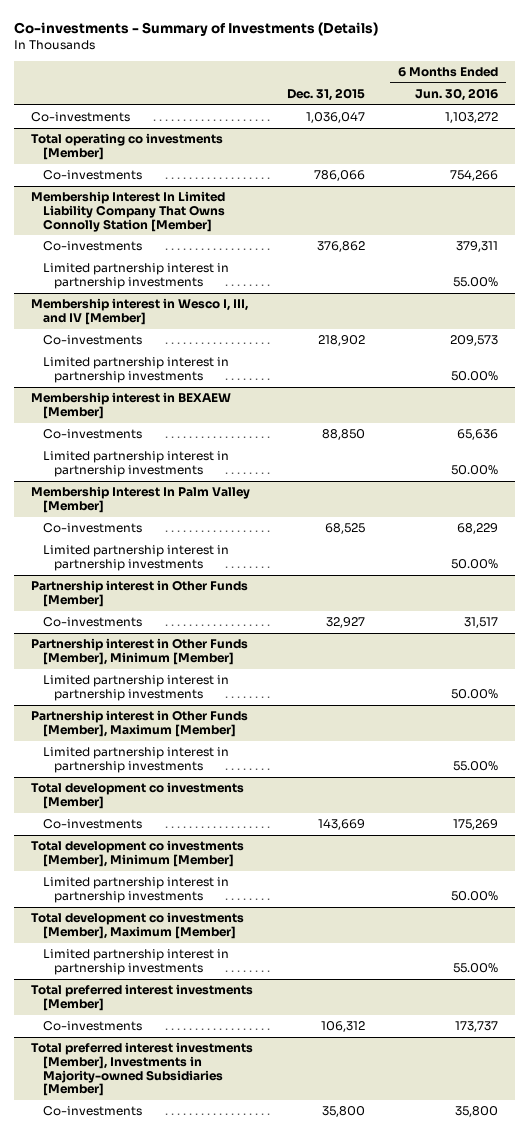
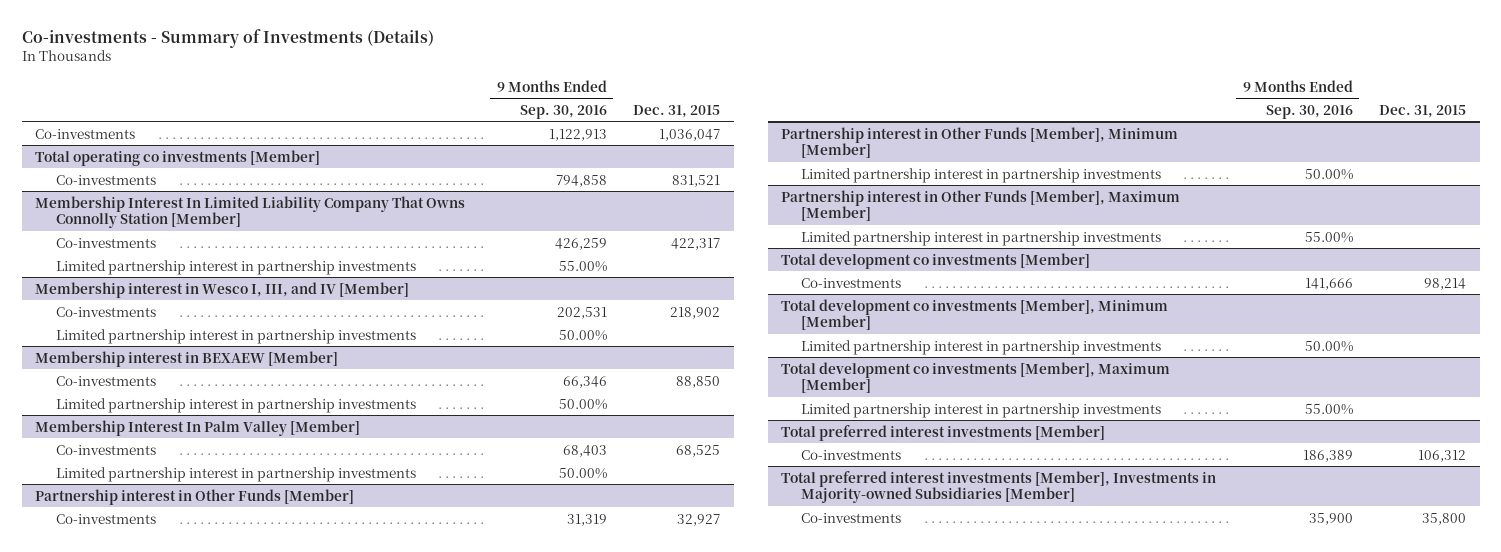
- | Dec. 31, 2015 | 6 Months Ended Jun. 30, 2016
+ | 9 Months Ended Sep. 30, 2016 | Dec. 31, 2015
@ Total operating co investments [Member]
- Co-investments | 786,066 | 754,266
+ Co-investments | 794,858 | 831,521
@ Membership Interest In Limited Liability Company That Owns Connolly Station [Member]
- Co-investments | 376,862 | 379,311
+ Co-investments | 426,259 | 422,317
@ Total development co investments [Member]
- Co-investments | 143,669 | 175,269
+ Co-investments | 141,666 | 98,214

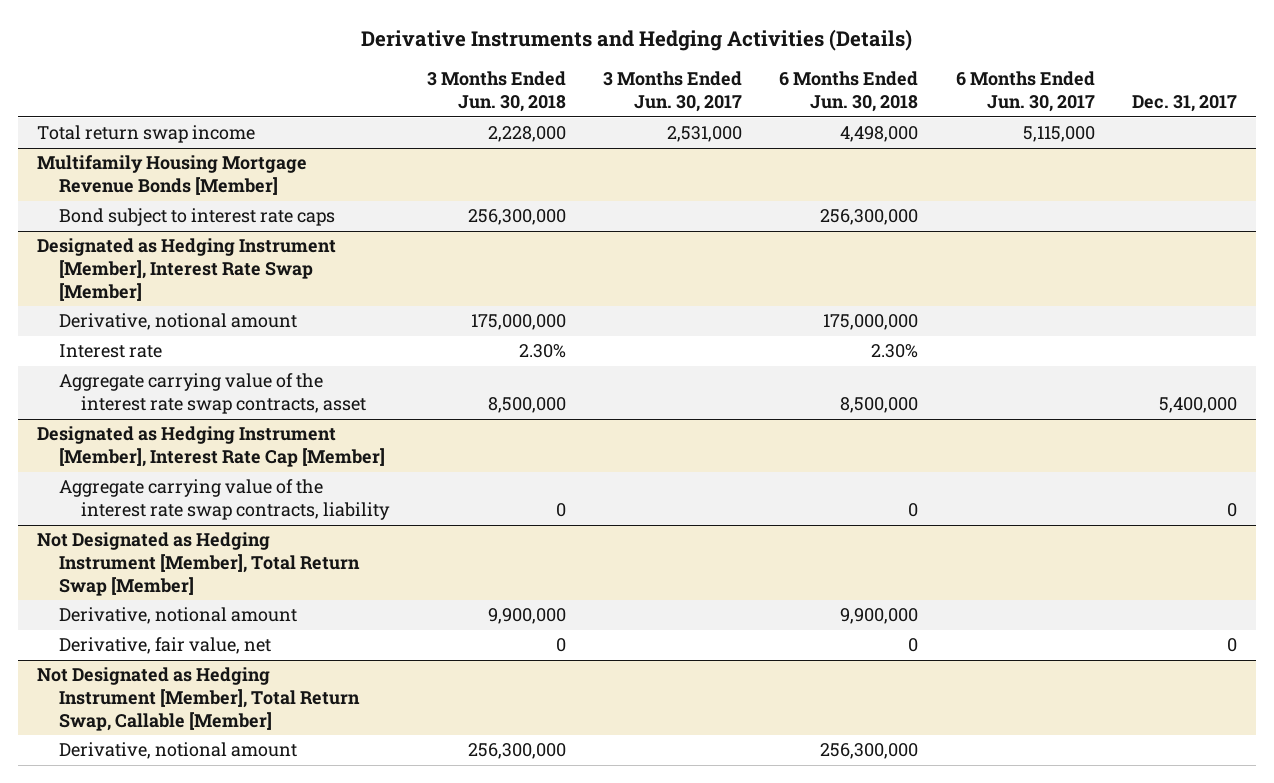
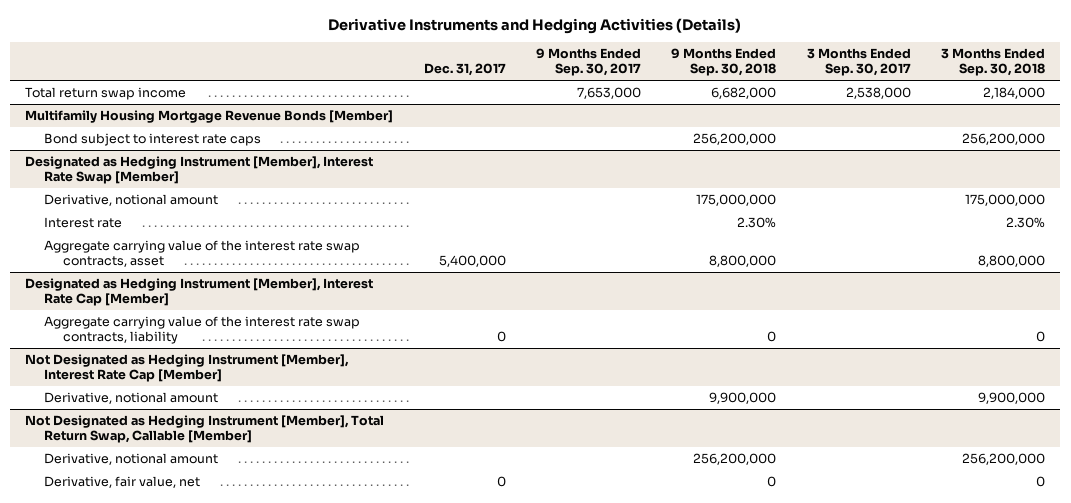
- | 3 Months Ended Jun. 30, 2018 | 3 Months Ended Jun. 30, 2017 | 6 Months Ended Jun. 30, 2018 | 6 Months Ended Jun. 30, 2017 | Dec. 31, 2017
+ | Dec. 31, 2017 | 9 Months Ended Sep. 30, 2017 | 9 Months Ended Sep. 30, 2018 | 3 Months Ended Sep. 30, 2017 | 3 Months Ended Sep. 30, 2018
- Not Designated as Hedging Instrument [Member], Total Return Swap [Member]
- Derivative, notional amount | 9,900,000 | | 9,900,000 | |
- Derivative, fair value, net | 0 | | 0 | | 0
+ Not Designated as Hedging Instrument [Member], Interest Rate Cap [Member]
+ Derivative, notional amount | | | 9,900,000 | | 9,900,000
@ Not Designated as Hedging Instrument [Member], Total Return Swap, Callable [Member]
+ Derivative, fair value, net | 0 | | 0 | | 0

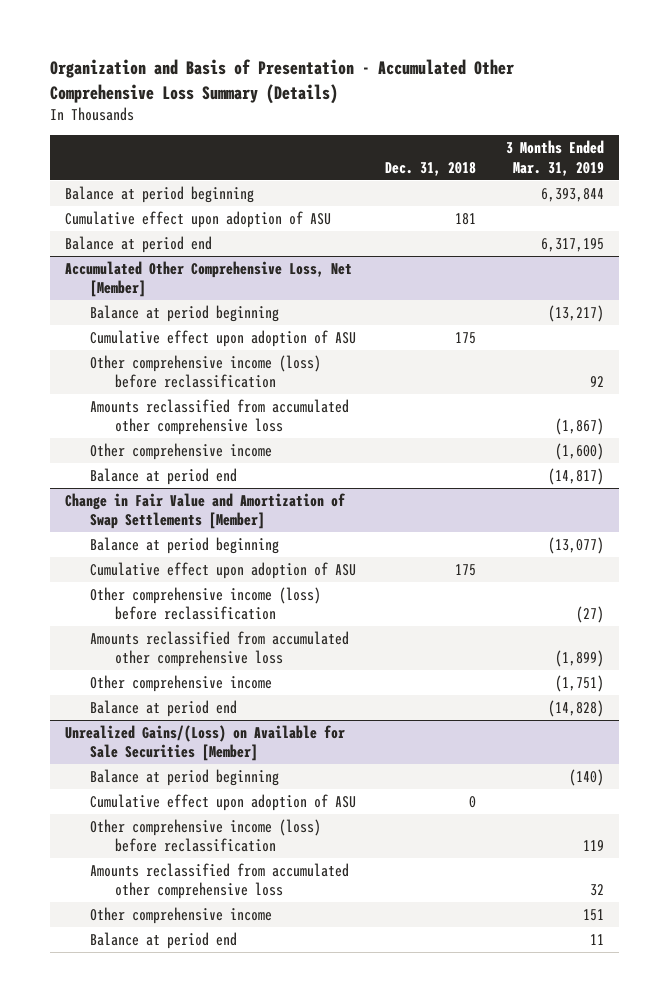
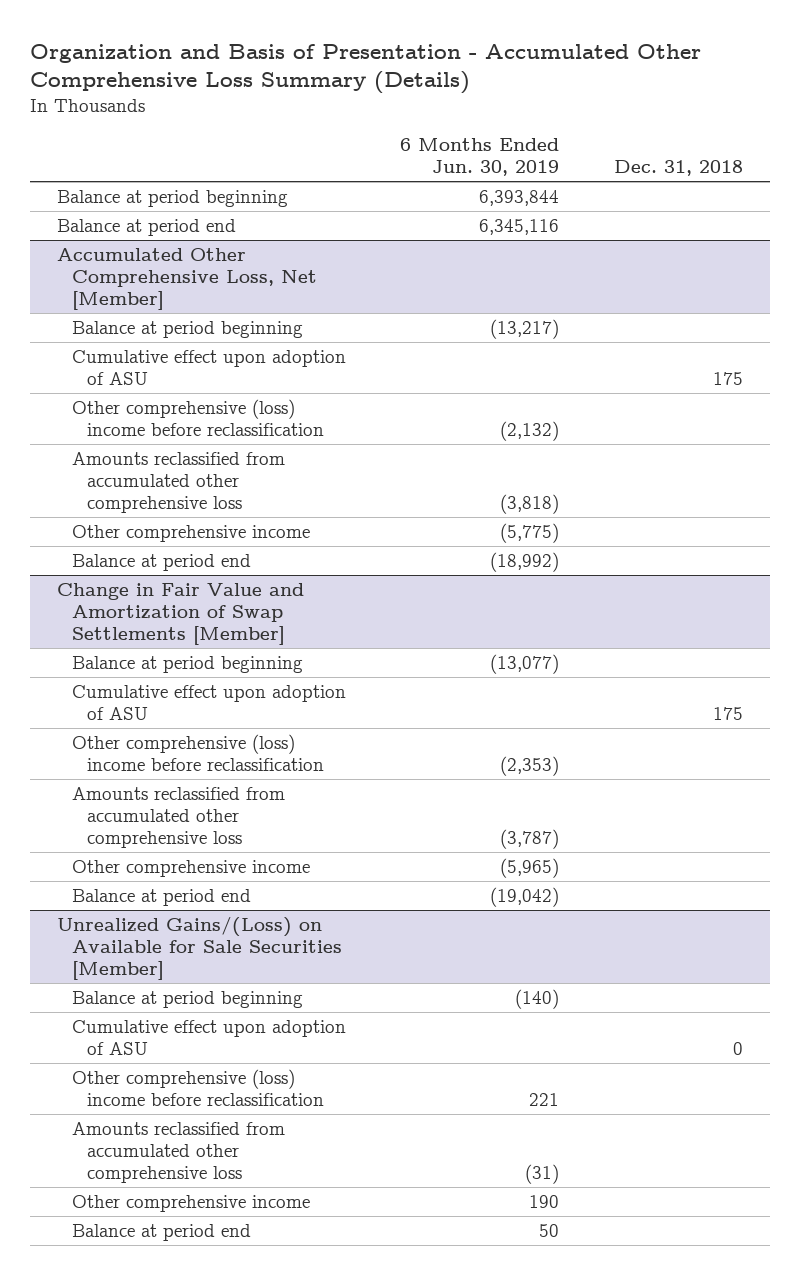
- | Dec. 31, 2018 | 3 Months Ended Mar. 31, 2019
+ | 6 Months Ended Jun. 30, 2019 | Dec. 31, 2018
- Cumulative effect upon adoption of ASU | 181 |
@ Accumulated Other Comprehensive Loss, Net [Member]
- Other comprehensive income (loss) before reclassification | | 92
+ Other comprehensive (loss) income before reclassification | (2,132) |
@ Change in Fair Value and Amortization of Swap Settlements [Member]
- Other comprehensive income (loss) before reclassification | | (27)
+ Other comprehensive (loss) income before reclassification | (2,353) |
@ Unrealized Gains/(Loss) on Available for Sale Securities [Member]
- Other comprehensive income (loss) before reclassification | | 119
+ Other comprehensive (loss) income before reclassification | 221 |

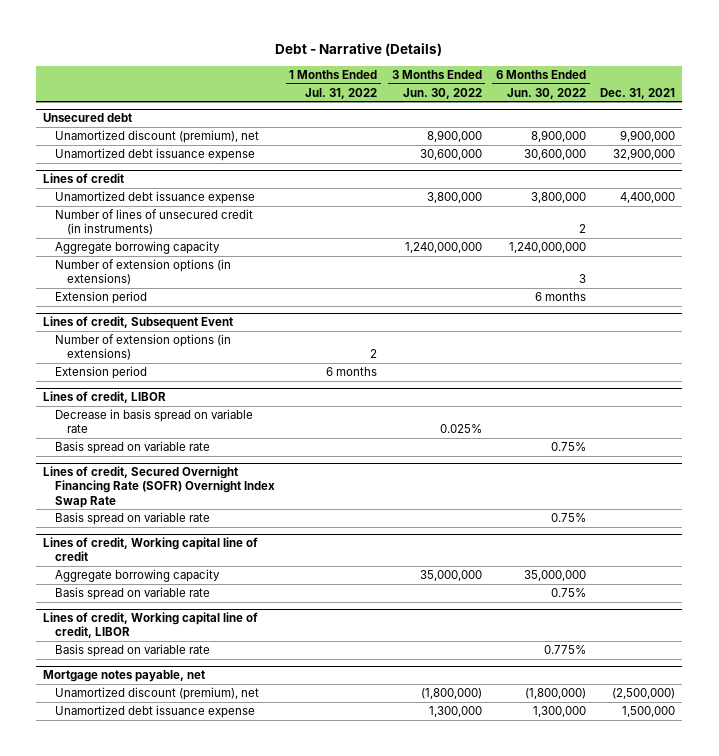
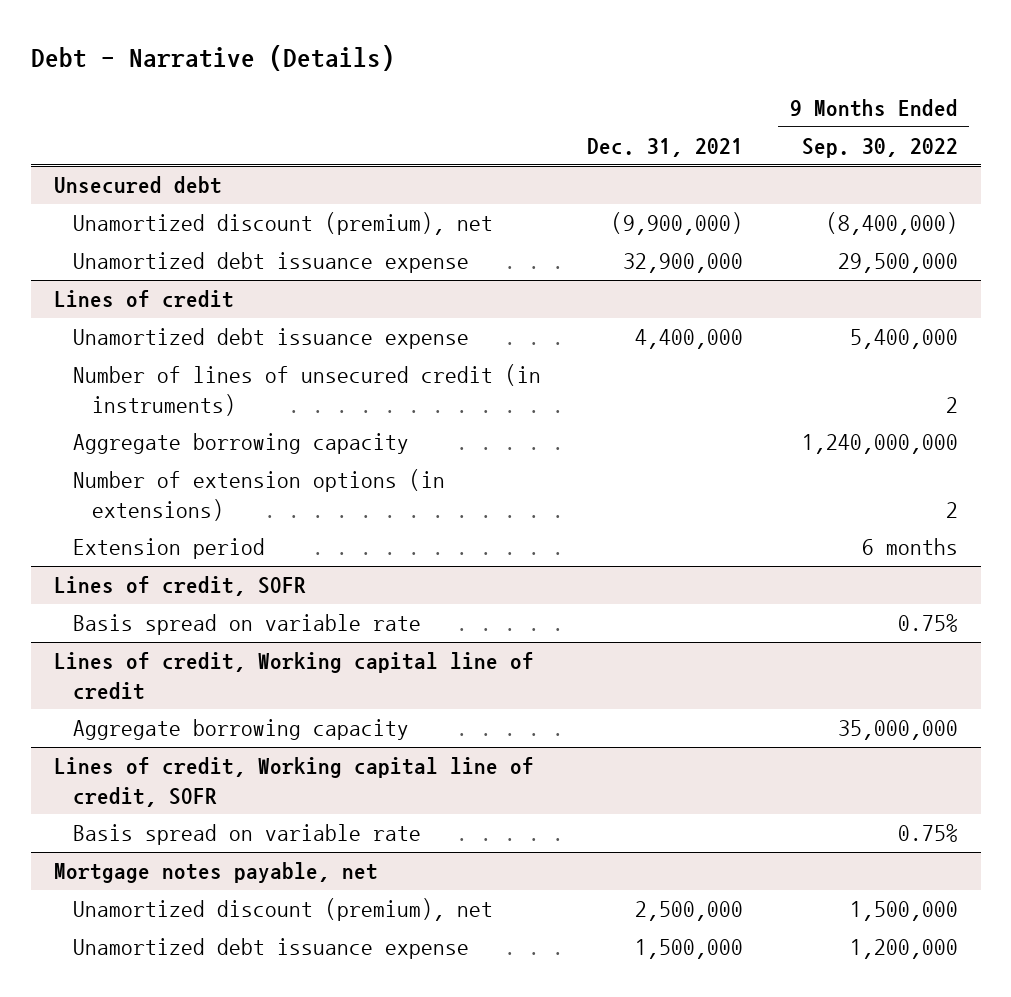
- | 1 Months Ended Jul. 31, 2022 | 3 Months Ended Jun. 30, 2022 | 6 Months Ended Jun. 30, 2022 | Dec. 31, 2021
+ | Dec. 31, 2021 | 9 Months Ended Sep. 30, 2022
@ Unsecured debt
- Unamortized discount (premium), net | | 8,900,000 | 8,900,000 | 9,900,000
+ Unamortized discount (premium), net | (9,900,000) | (8,400,000)
- Lines of credit, Subsequent Event
- Number of extension options (in extensions) | 2 | | |
- Extension period | 6 months | | |
- Lines of credit, LIBOR
- Decrease in basis spread on variable rate | | 0.025% | |
+ Lines of credit, SOFR
- Lines of credit, Secured Overnight Financing Rate (SOFR) Overnight Index Swap Rate
- Basis spread on variable rate | | | 0.75% |
@ Lines of credit, Working capital line of credit
- Basis spread on variable rate | | | 0.75% |
- Lines of credit, Working capital line of credit, LIBOR
+ Lines of credit, Working capital line of credit, SOFR
@ Mortgage notes payable, net
- Unamortized discount (premium), net | | (1,800,000) | (1,800,000) | (2,500,000)
+ Unamortized discount (premium), net | 2,500,000 | 1,500,000

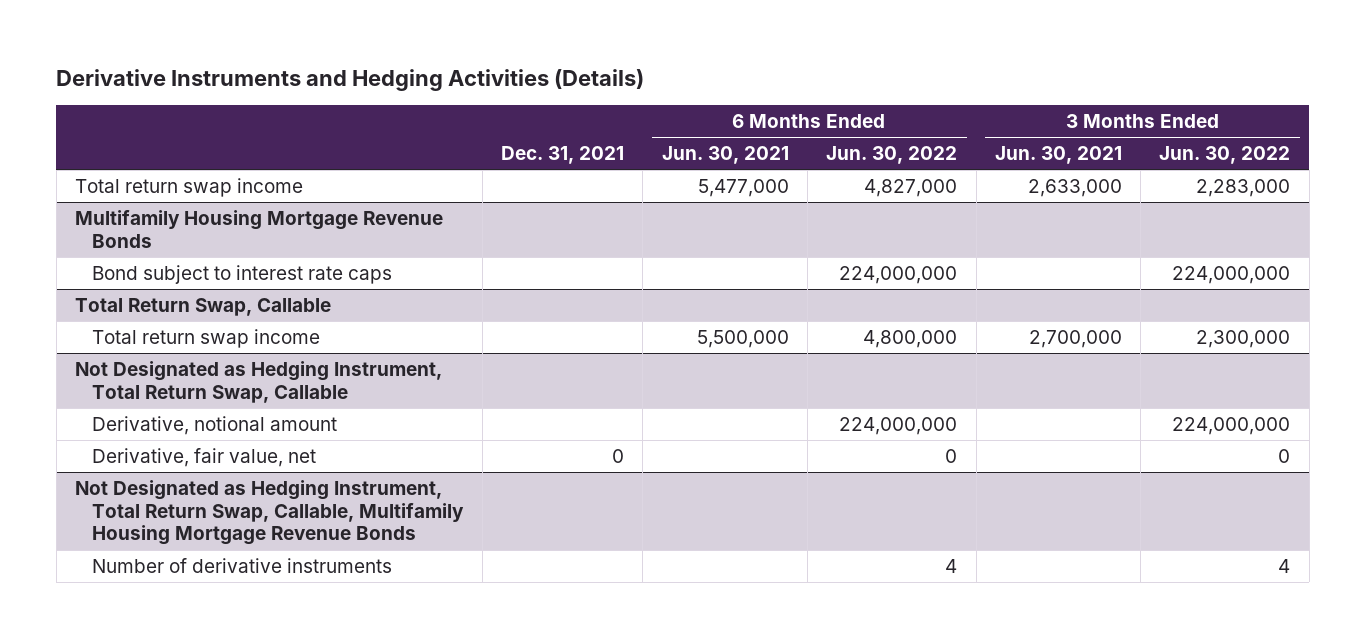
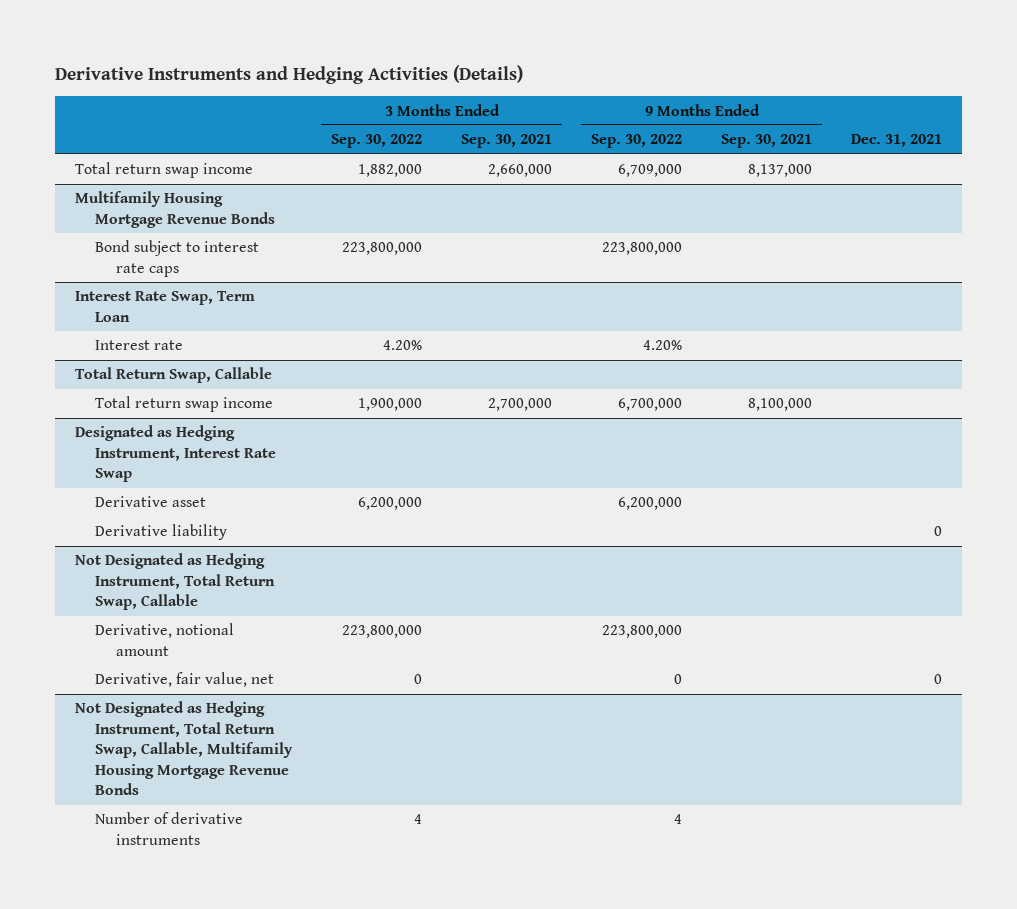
- | Dec. 31, 2021 | 6 Months Ended Jun. 30, 2021 | 6 Months Ended Jun. 30, 2022 | 3 Months Ended Jun. 30, 2021 | 3 Months Ended Jun. 30, 2022
+ | 3 Months Ended Sep. 30, 2022 | 3 Months Ended Sep. 30, 2021 | 9 Months Ended Sep. 30, 2022 | 9 Months Ended Sep. 30, 2021 | Dec. 31, 2021
+ Interest Rate Swap, Term Loan
+ Interest rate | 4.20% | | 4.20% | |
+ Designated as Hedging Instrument, Interest Rate Swap
+ Derivative asset | 6,200,000 | | 6,200,000 | |
+ Derivative liability | | | | | 0

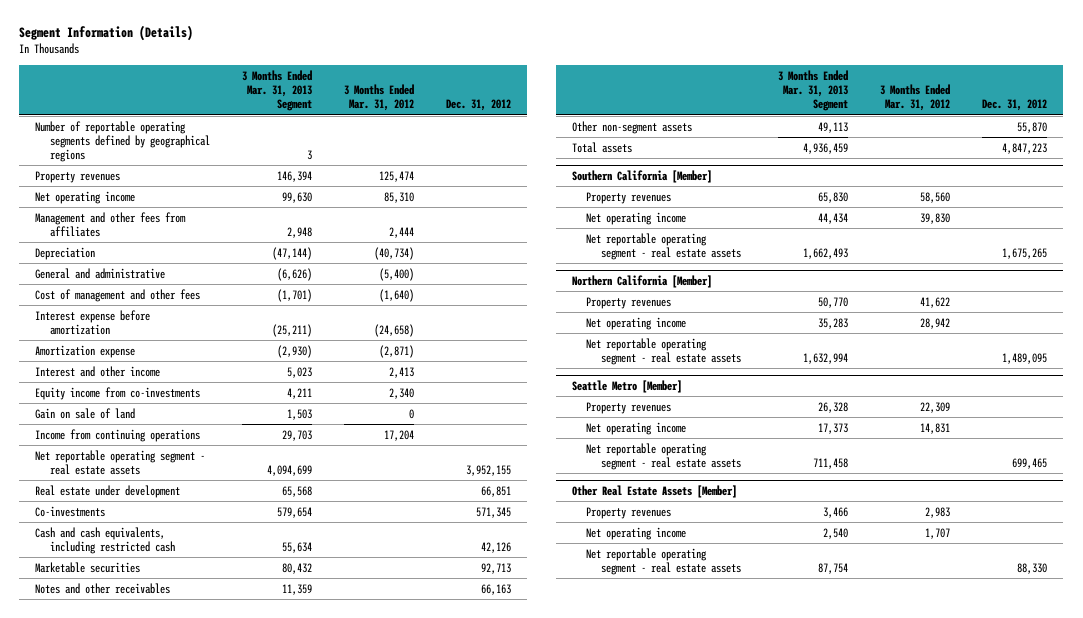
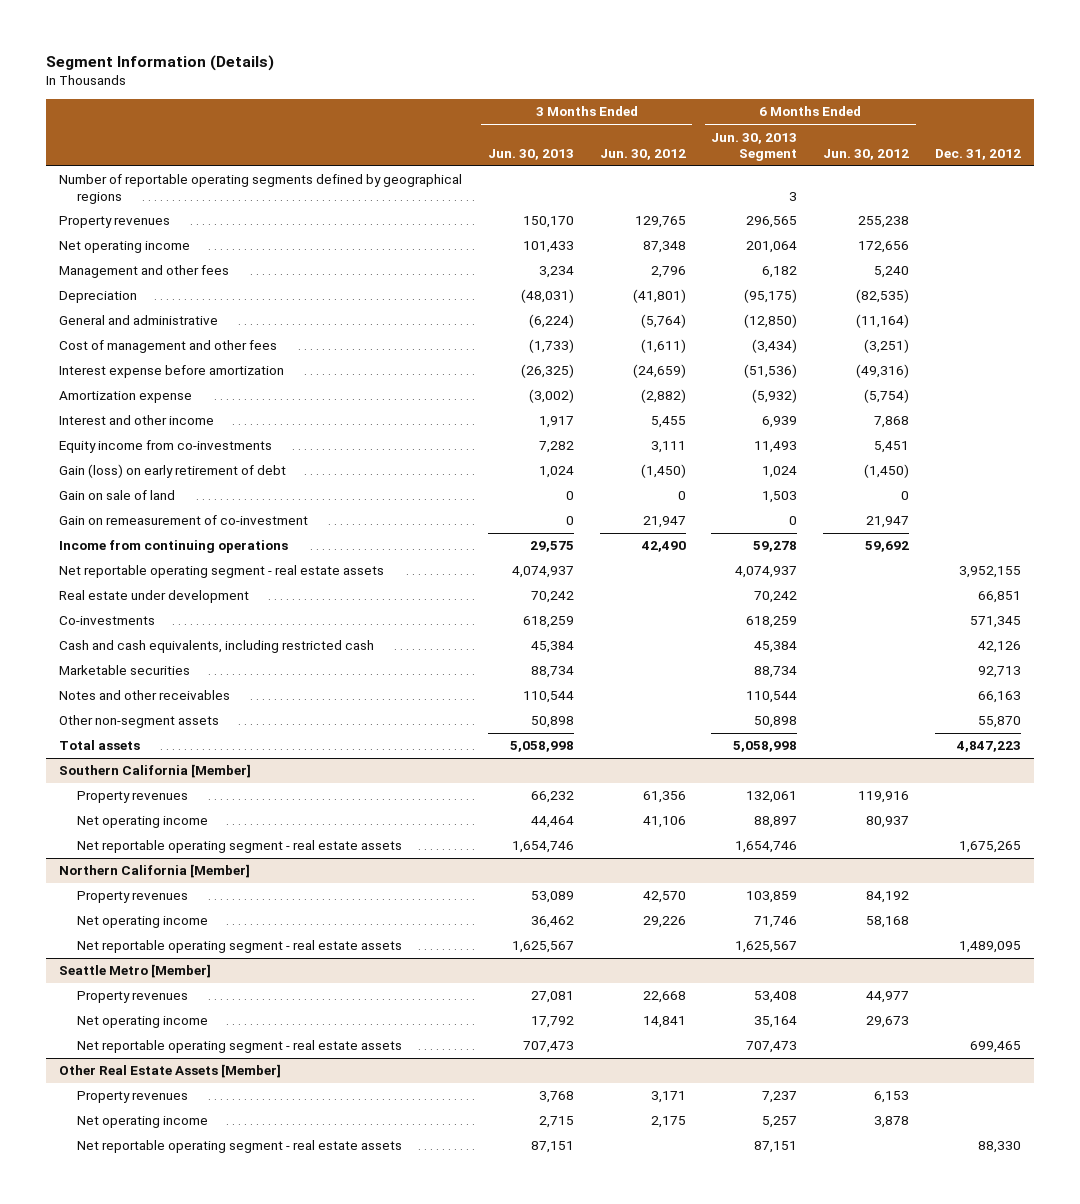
- | 3 Months Ended Mar. 31, 2013 Segment | 3 Months Ended Mar. 31, 2012 | Dec. 31, 2012
+ | 3 Months Ended Jun. 30, 2013 | 3 Months Ended Jun. 30, 2012 | 6 Months Ended Jun. 30, 2013 Segment | 6 Months Ended Jun. 30, 2012 | Dec. 31, 2012
- Management and other fees from affiliates | 2,948 | 2,444 |
+ Management and other fees | 3,234 | 2,796 | 6,182 | 5,240 |
+ Gain (loss) on early retirement of debt | 1,024 | (1,450) | 1,024 | (1,450) |
+ Gain on remeasurement of co-investment | 0 | 21,947 | 0 | 21,947 |

